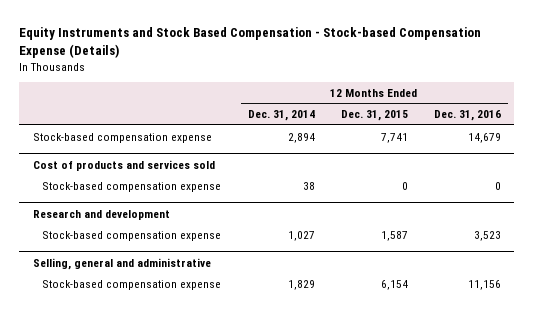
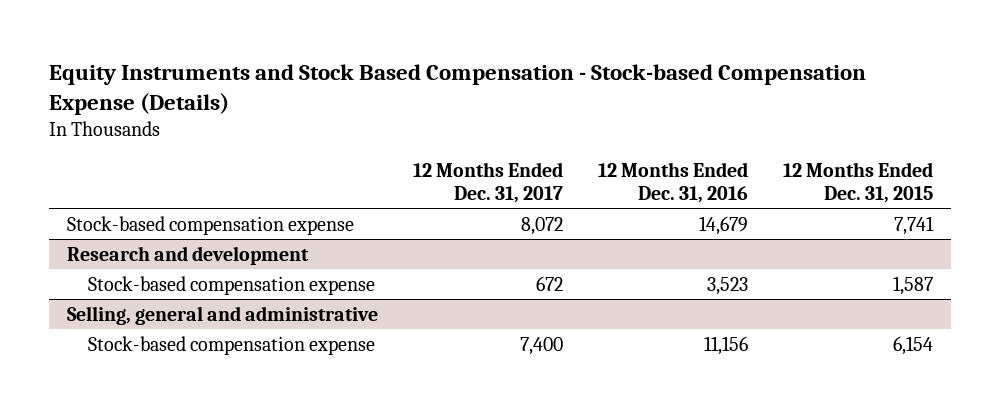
- | 12 Months Ended Dec. 31, 2014 | 12 Months Ended Dec. 31, 2015 | 12 Months Ended Dec. 31, 2016
+ | 12 Months Ended Dec. 31, 2017 | 12 Months Ended Dec. 31, 2016 | 12 Months Ended Dec. 31, 2015
- Cost of products and services sold
- Stock-based compensation expense | 38 | 0 | 0

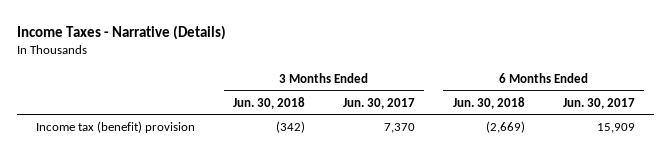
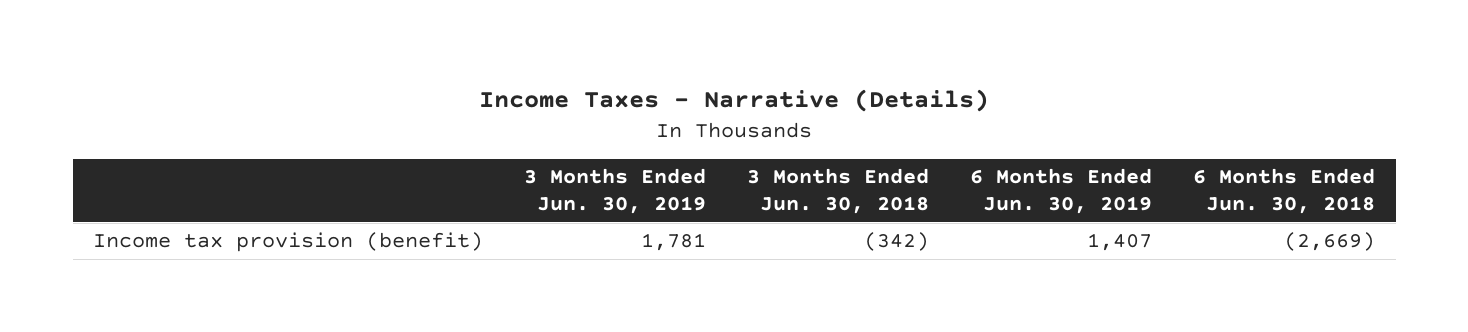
- | 3 Months Ended Jun. 30, 2018 | 3 Months Ended Jun. 30, 2017 | 6 Months Ended Jun. 30, 2018 | 6 Months Ended Jun. 30, 2017
+ | 3 Months Ended Jun. 30, 2019 | 3 Months Ended Jun. 30, 2018 | 6 Months Ended Jun. 30, 2019 | 6 Months Ended Jun. 30, 2018
- Income tax (benefit) provision | (342) | 7,370 | (2,669) | 15,909
+ Income tax provision (benefit) | 1,781 | (342) | 1,407 | (2,669)

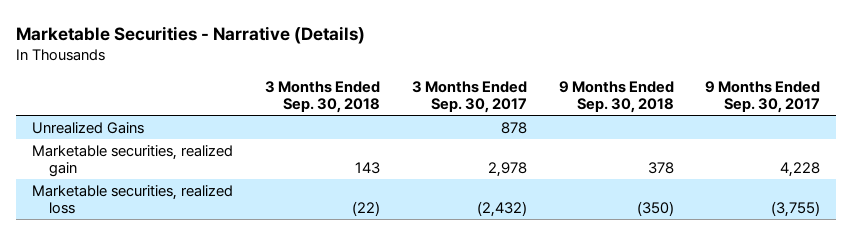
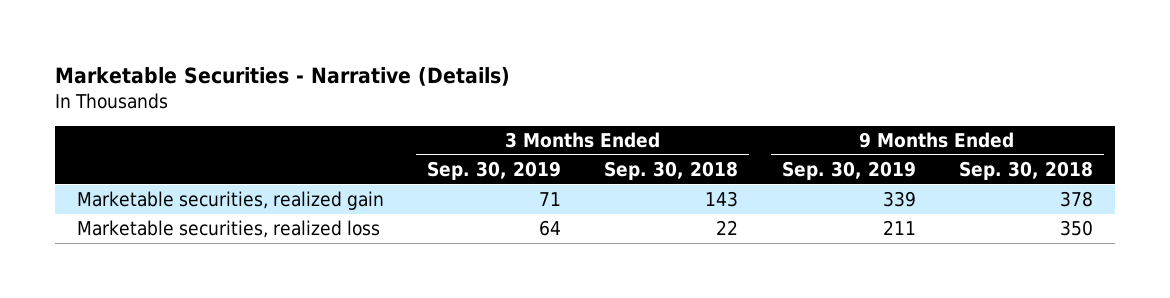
- | 3 Months Ended Sep. 30, 2018 | 3 Months Ended Sep. 30, 2017 | 9 Months Ended Sep. 30, 2018 | 9 Months Ended Sep. 30, 2017
+ | 3 Months Ended Sep. 30, 2019 | 3 Months Ended Sep. 30, 2018 | 9 Months Ended Sep. 30, 2019 | 9 Months Ended Sep. 30, 2018
- Unrealized Gains | | 878 | |
- Marketable securities, realized loss | (22) | (2,432) | (350) | (3,755)
+ Marketable securities, realized loss | 64 | 22 | 211 | 350

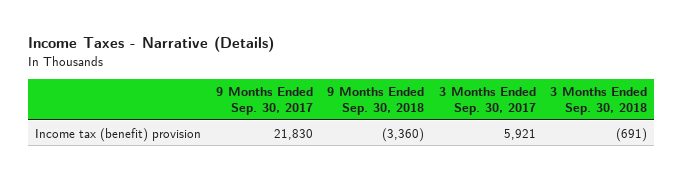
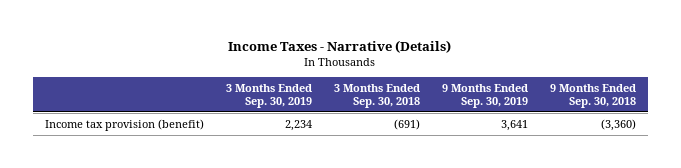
- | 9 Months Ended Sep. 30, 2017 | 9 Months Ended Sep. 30, 2018 | 3 Months Ended Sep. 30, 2017 | 3 Months Ended Sep. 30, 2018
+ | 3 Months Ended Sep. 30, 2019 | 3 Months Ended Sep. 30, 2018 | 9 Months Ended Sep. 30, 2019 | 9 Months Ended Sep. 30, 2018
- Income tax (benefit) provision | 21,830 | (3,360) | 5,921 | (691)
+ Income tax provision (benefit) | 2,234 | (691) | 3,641 | (3,360)

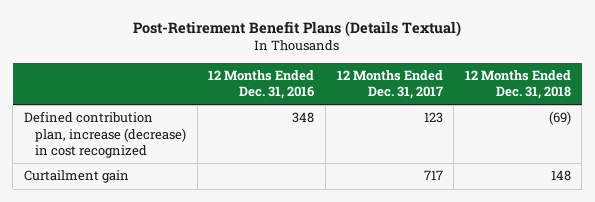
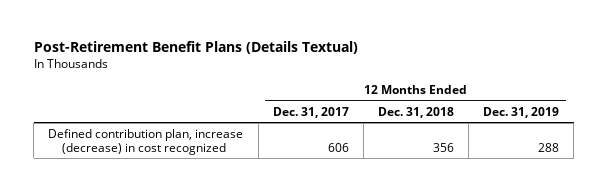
- | 12 Months Ended Dec. 31, 2016 | 12 Months Ended Dec. 31, 2017 | 12 Months Ended Dec. 31, 2018
+ | 12 Months Ended Dec. 31, 2017 | 12 Months Ended Dec. 31, 2018 | 12 Months Ended Dec. 31, 2019
- Defined contribution plan, increase (decrease) in cost recognized | 348 | 123 | (69)
- Curtailment gain | | 717 | 148
+ Defined contribution plan, increase (decrease) in cost recognized | 606 | 356 | 288

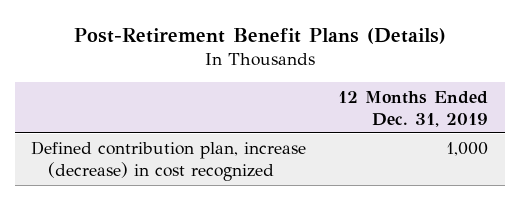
- Post-Retirement Benefit Plans (Details Textual)
+ Post-Retirement Benefit Plans (Details)
- | 12 Months Ended Dec. 31, 2017 | 12 Months Ended Dec. 31, 2018 | 12 Months Ended Dec. 31, 2019
+ | 12 Months Ended Dec. 31, 2019
- Defined contribution plan, increase (decrease) in cost recognized | 606 | 356 | 288
+ Defined contribution plan, increase (decrease) in cost recognized | 1,000

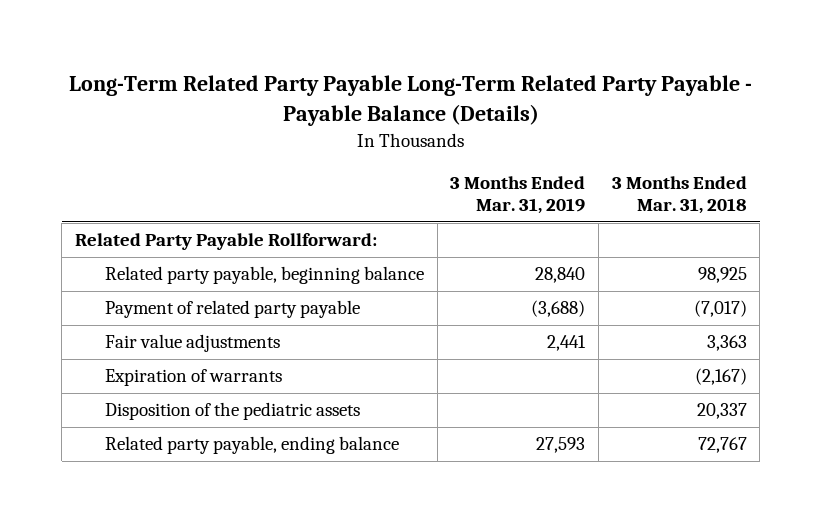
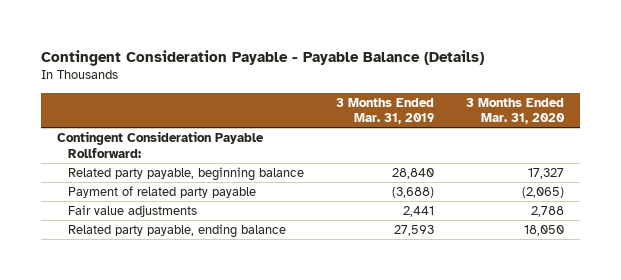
- Long-Term Related Party Payable Long-Term Related Party Payable - Payable Balance (Details)
+ Contingent Consideration Payable - Payable Balance (Details)
- | 3 Months Ended Mar. 31, 2019 | 3 Months Ended Mar. 31, 2018
+ | 3 Months Ended Mar. 31, 2019 | 3 Months Ended Mar. 31, 2020
- Related Party Payable Rollforward:
+ Contingent Consideration Payable Rollforward:
- Expiration of warrants | | (2,167)
- Disposition of the pediatric assets | | 20,337

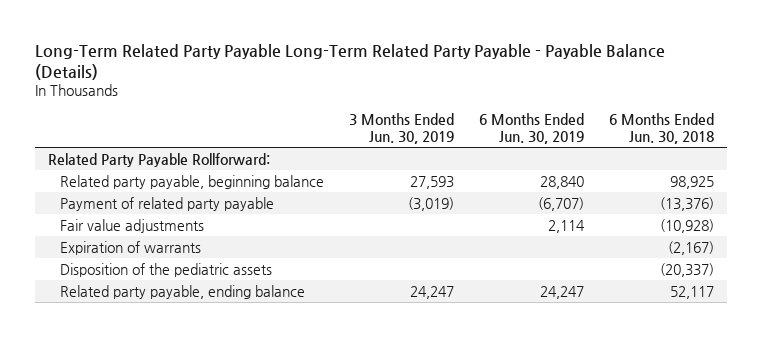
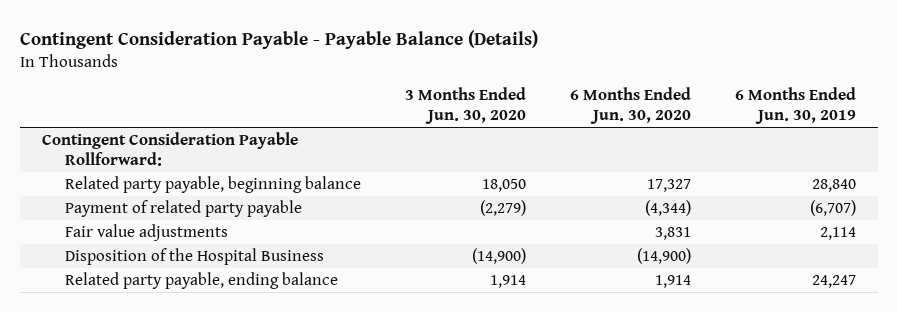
- Long-Term Related Party Payable Long-Term Related Party Payable - Payable Balance (Details)
+ Contingent Consideration Payable - Payable Balance (Details)
- | 3 Months Ended Jun. 30, 2019 | 6 Months Ended Jun. 30, 2019 | 6 Months Ended Jun. 30, 2018
+ | 3 Months Ended Jun. 30, 2020 | 6 Months Ended Jun. 30, 2020 | 6 Months Ended Jun. 30, 2019
- Related Party Payable Rollforward:
+ Contingent Consideration Payable Rollforward:
- Expiration of warrants | | | (2,167)
- Disposition of the pediatric assets | | | (20,337)
+ Disposition of the Hospital Business | (14,900) | (14,900) |

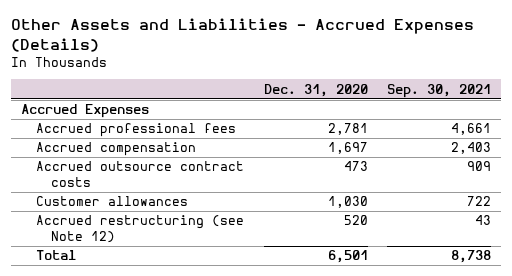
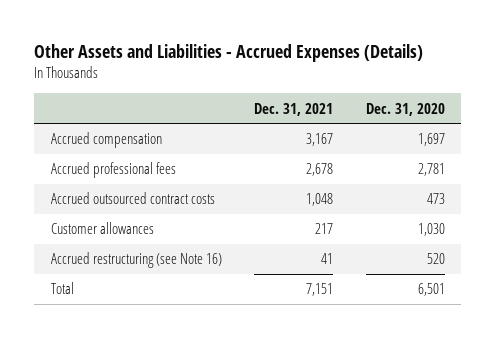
- | Dec. 31, 2020 | Sep. 30, 2021
+ | Dec. 31, 2021 | Dec. 31, 2020
- Accrued Expenses
- Accrued outsource contract costs | 473 | 909
moved down: Accrued professional fees | 2,678 | 2,781
+ Accrued outsourced contract costs | 1,048 | 473
- Accrued restructuring (see Note 12) | 520 | 43
+ Accrued restructuring (see Note 16) | 41 | 520

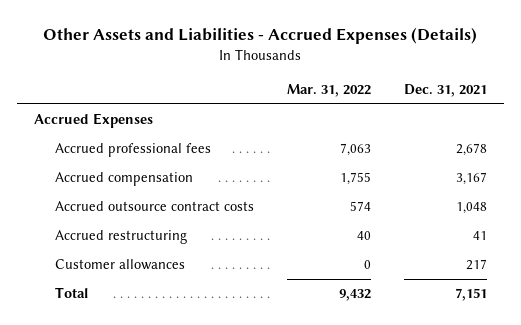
- | Dec. 31, 2021 | Dec. 31, 2020
+ | Mar. 31, 2022 | Dec. 31, 2021
+ Accrued Expenses
- Accrued outsourced contract costs | 1,048 | 473
moved down: Accrued compensation | 1,755 | 3,167
+ Accrued outsource contract costs | 574 | 1,048
+ Accrued restructuring | 40 | 41
- Accrued restructuring (see Note 16) | 41 | 520

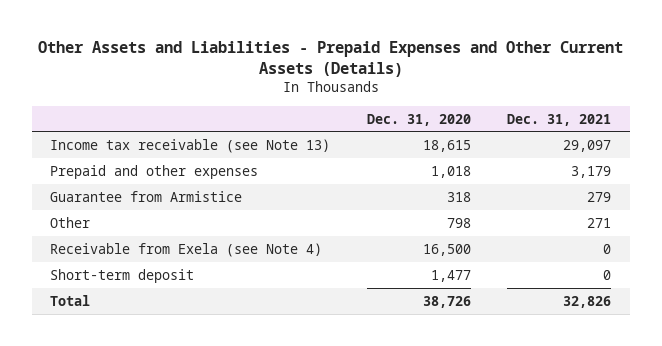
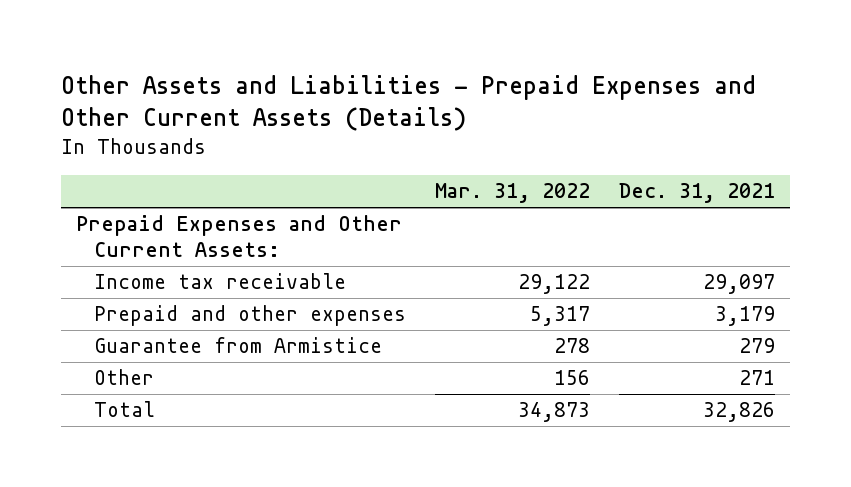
- | Dec. 31, 2020 | Dec. 31, 2021
+ | Mar. 31, 2022 | Dec. 31, 2021
- Income tax receivable (see Note 13) | 18,615 | 29,097
+ Prepaid Expenses and Other Current Assets:
+ Income tax receivable | 29,122 | 29,097
- Receivable from Exela (see Note 4) | 16,500 | 0
- Short-term deposit | 1,477 | 0

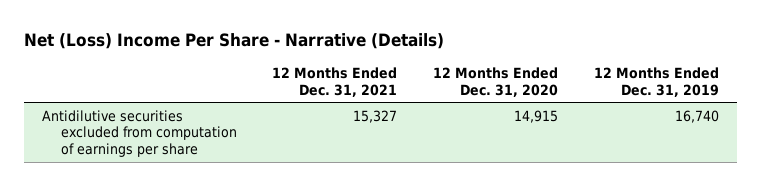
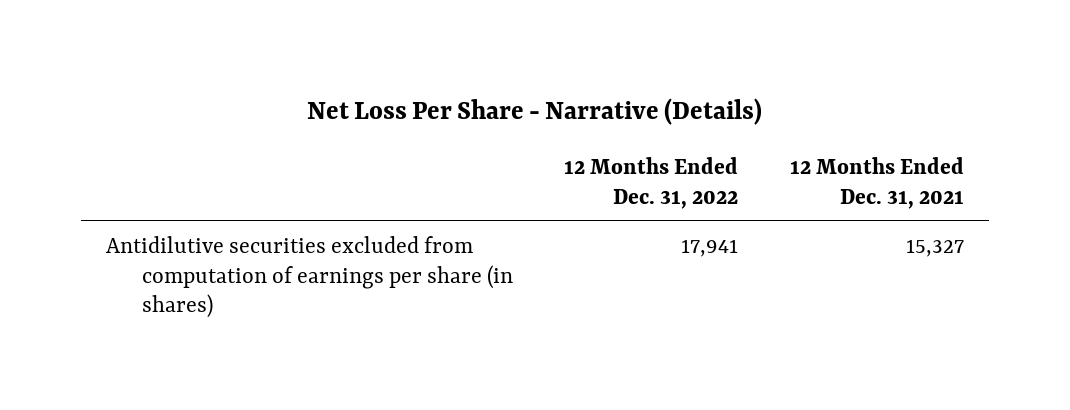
- Net (Loss) Income Per Share - Narrative (Details)
+ Net Loss Per Share - Narrative (Details)
- | 12 Months Ended Dec. 31, 2021 | 12 Months Ended Dec. 31, 2020 | 12 Months Ended Dec. 31, 2019
+ | 12 Months Ended Dec. 31, 2022 | 12 Months Ended Dec. 31, 2021
- Antidilutive securities excluded from computation of earnings per share | 15,327 | 14,915 | 16,740
+ Antidilutive securities excluded from computation of earnings per share (in shares) | 17,941 | 15,327

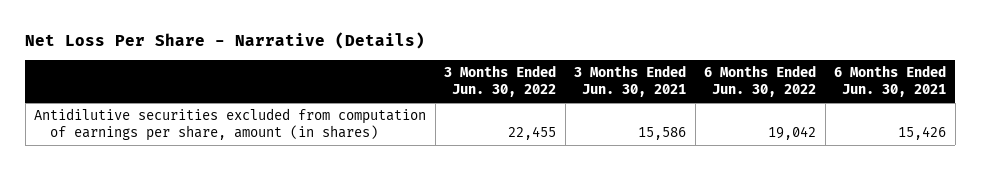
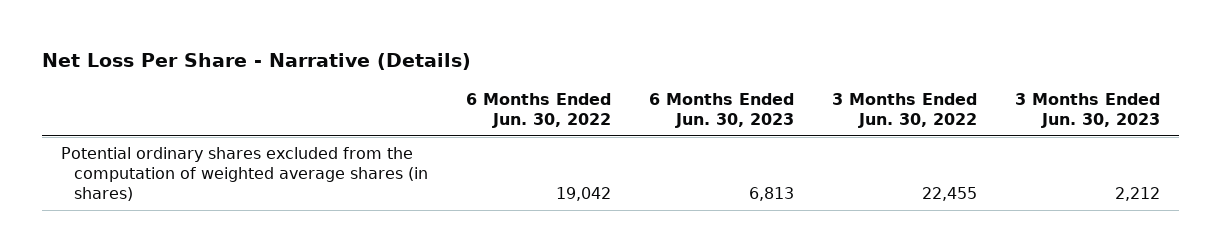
- | 3 Months Ended Jun. 30, 2022 | 3 Months Ended Jun. 30, 2021 | 6 Months Ended Jun. 30, 2022 | 6 Months Ended Jun. 30, 2021
+ | 6 Months Ended Jun. 30, 2022 | 6 Months Ended Jun. 30, 2023 | 3 Months Ended Jun. 30, 2022 | 3 Months Ended Jun. 30, 2023
- Antidilutive securities excluded from computation of earnings per share, amount (in shares) | 22,455 | 15,586 | 19,042 | 15,426
+ Potential ordinary shares excluded from the computation of weighted average shares (in shares) | 19,042 | 6,813 | 22,455 | 2,212

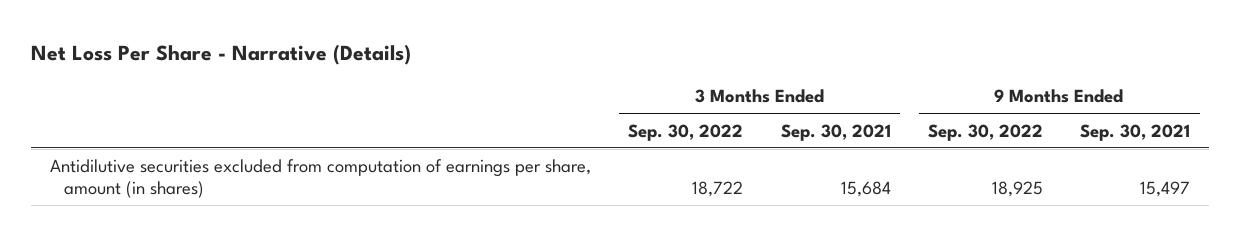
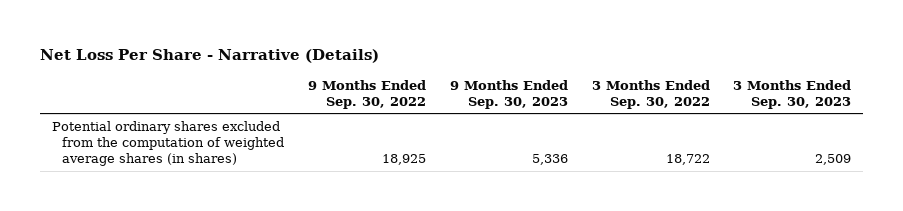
- | 3 Months Ended Sep. 30, 2022 | 3 Months Ended Sep. 30, 2021 | 9 Months Ended Sep. 30, 2022 | 9 Months Ended Sep. 30, 2021
+ | 9 Months Ended Sep. 30, 2022 | 9 Months Ended Sep. 30, 2023 | 3 Months Ended Sep. 30, 2022 | 3 Months Ended Sep. 30, 2023
- Antidilutive securities excluded from computation of earnings per share, amount (in shares) | 18,722 | 15,684 | 18,925 | 15,497
+ Potential ordinary shares excluded from the computation of weighted average shares (in shares) | 18,925 | 5,336 | 18,722 | 2,509

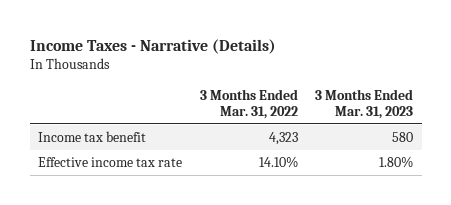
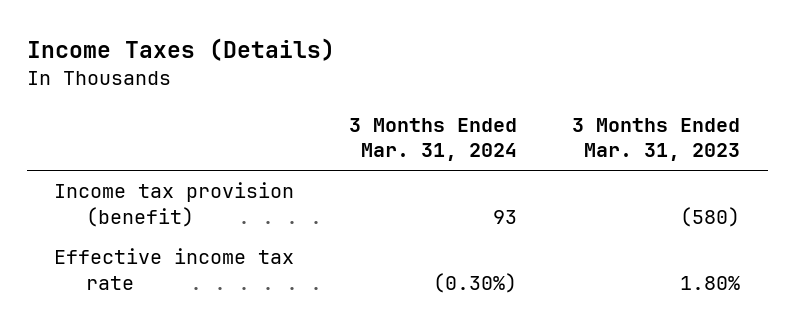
- Income Taxes - Narrative (Details)
+ Income Taxes (Details)
- | 3 Months Ended Mar. 31, 2022 | 3 Months Ended Mar. 31, 2023
+ | 3 Months Ended Mar. 31, 2024 | 3 Months Ended Mar. 31, 2023
- Income tax benefit | 4,323 | 580
+ Income tax provision (benefit) | 93 | (580)

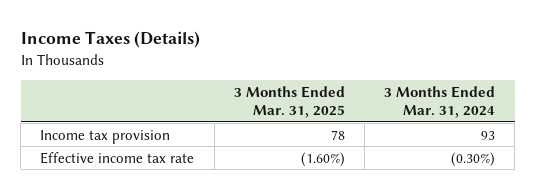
- | 3 Months Ended Mar. 31, 2024 | 3 Months Ended Mar. 31, 2023
+ | 3 Months Ended Mar. 31, 2025 | 3 Months Ended Mar. 31, 2024
- Income tax provision (benefit) | 93 | (580)
+ Income tax provision | 78 | 93

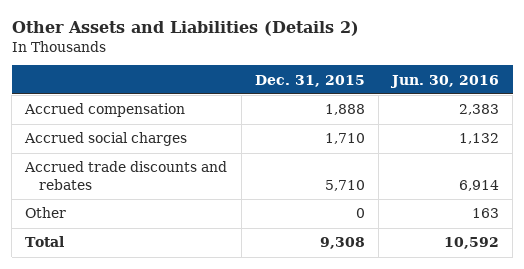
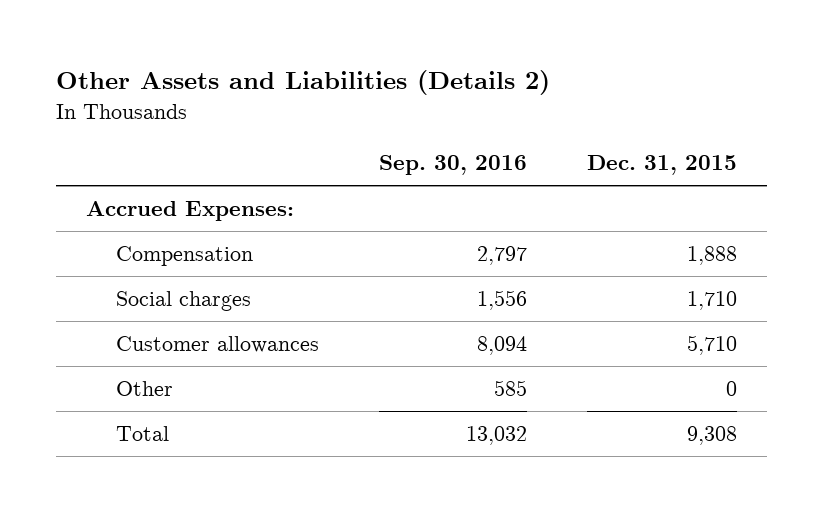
- | Dec. 31, 2015 | Jun. 30, 2016
+ | Sep. 30, 2016 | Dec. 31, 2015
- Accrued compensation | 1,888 | 2,383
- Accrued social charges | 1,710 | 1,132
- Accrued trade discounts and rebates | 5,710 | 6,914
+ Accrued Expenses:
+ Compensation | 2,797 | 1,888
+ Social charges | 1,556 | 1,710
+ Customer allowances | 8,094 | 5,710

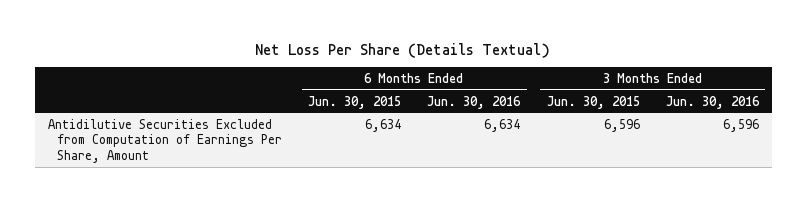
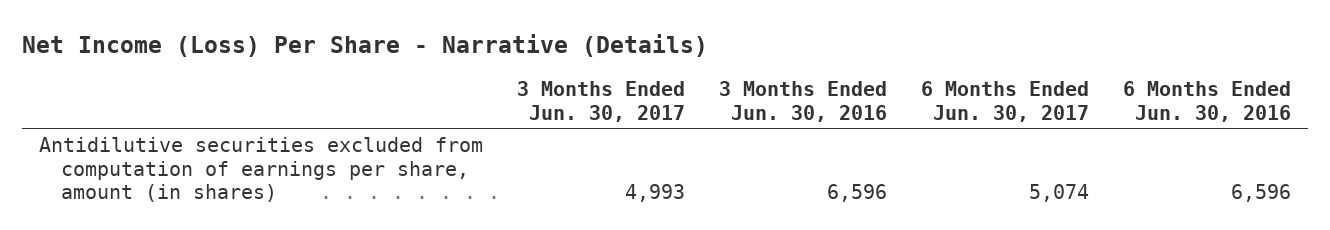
- Net Loss Per Share (Details Textual)
+ Net Income (Loss) Per Share - Narrative (Details)
- | 6 Months Ended Jun. 30, 2015 | 6 Months Ended Jun. 30, 2016 | 3 Months Ended Jun. 30, 2015 | 3 Months Ended Jun. 30, 2016
+ | 3 Months Ended Jun. 30, 2017 | 3 Months Ended Jun. 30, 2016 | 6 Months Ended Jun. 30, 2017 | 6 Months Ended Jun. 30, 2016
- Antidilutive Securities Excluded from Computation of Earnings Per Share, Amount | 6,634 | 6,634 | 6,596 | 6,596
+ Antidilutive securities excluded from computation of earnings per share, amount (in shares) | 4,993 | 6,596 | 5,074 | 6,596

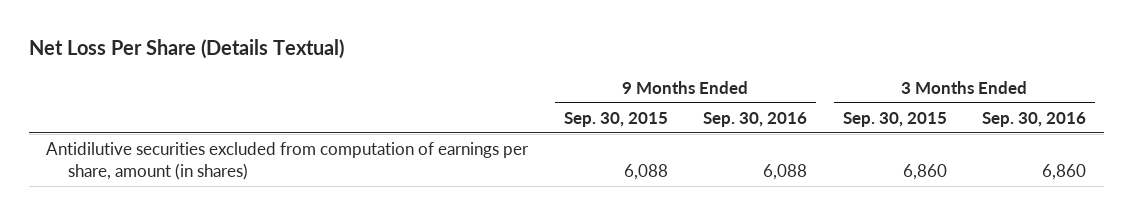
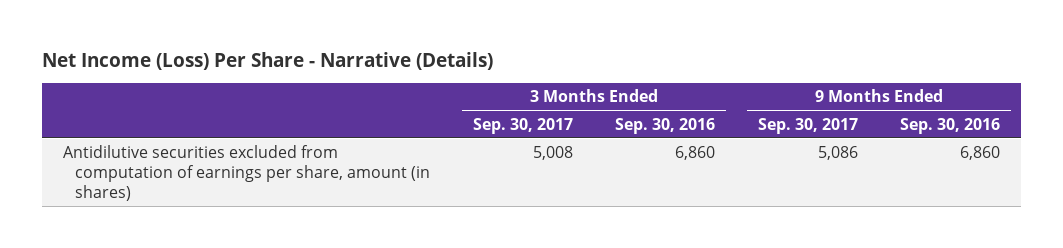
- Net Loss Per Share (Details Textual)
+ Net Income (Loss) Per Share - Narrative (Details)
- | 9 Months Ended Sep. 30, 2015 | 9 Months Ended Sep. 30, 2016 | 3 Months Ended Sep. 30, 2015 | 3 Months Ended Sep. 30, 2016
+ | 3 Months Ended Sep. 30, 2017 | 3 Months Ended Sep. 30, 2016 | 9 Months Ended Sep. 30, 2017 | 9 Months Ended Sep. 30, 2016
- Antidilutive securities excluded from computation of earnings per share, amount (in shares) | 6,088 | 6,088 | 6,860 | 6,860
+ Antidilutive securities excluded from computation of earnings per share, amount (in shares) | 5,008 | 6,860 | 5,086 | 6,860

